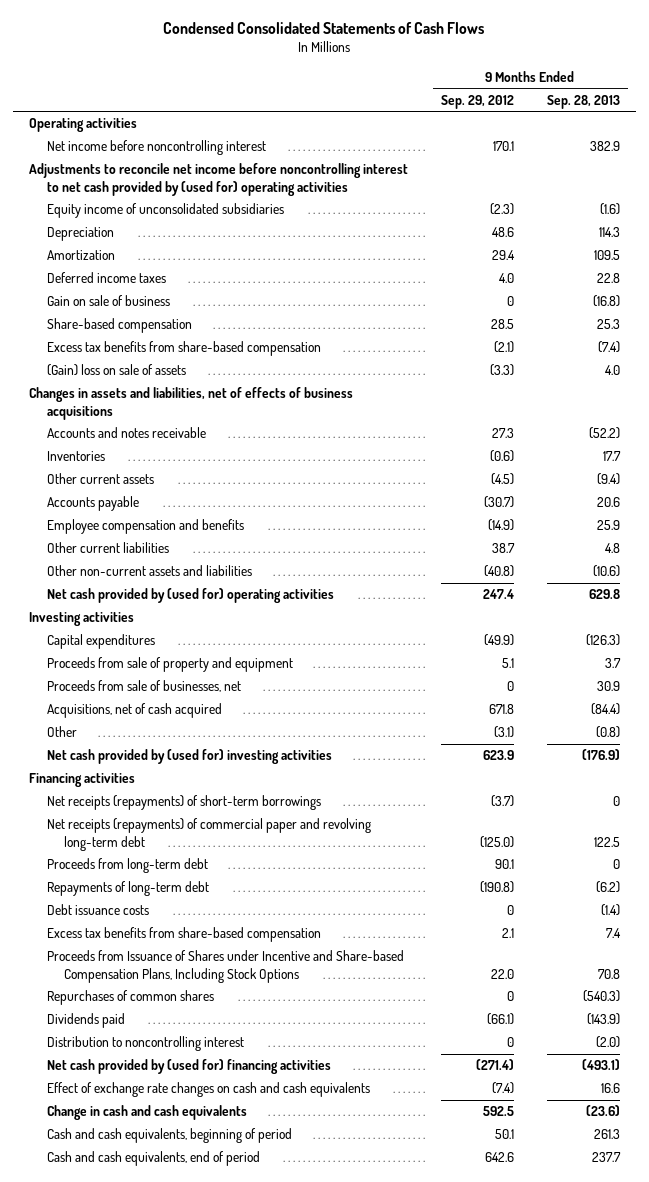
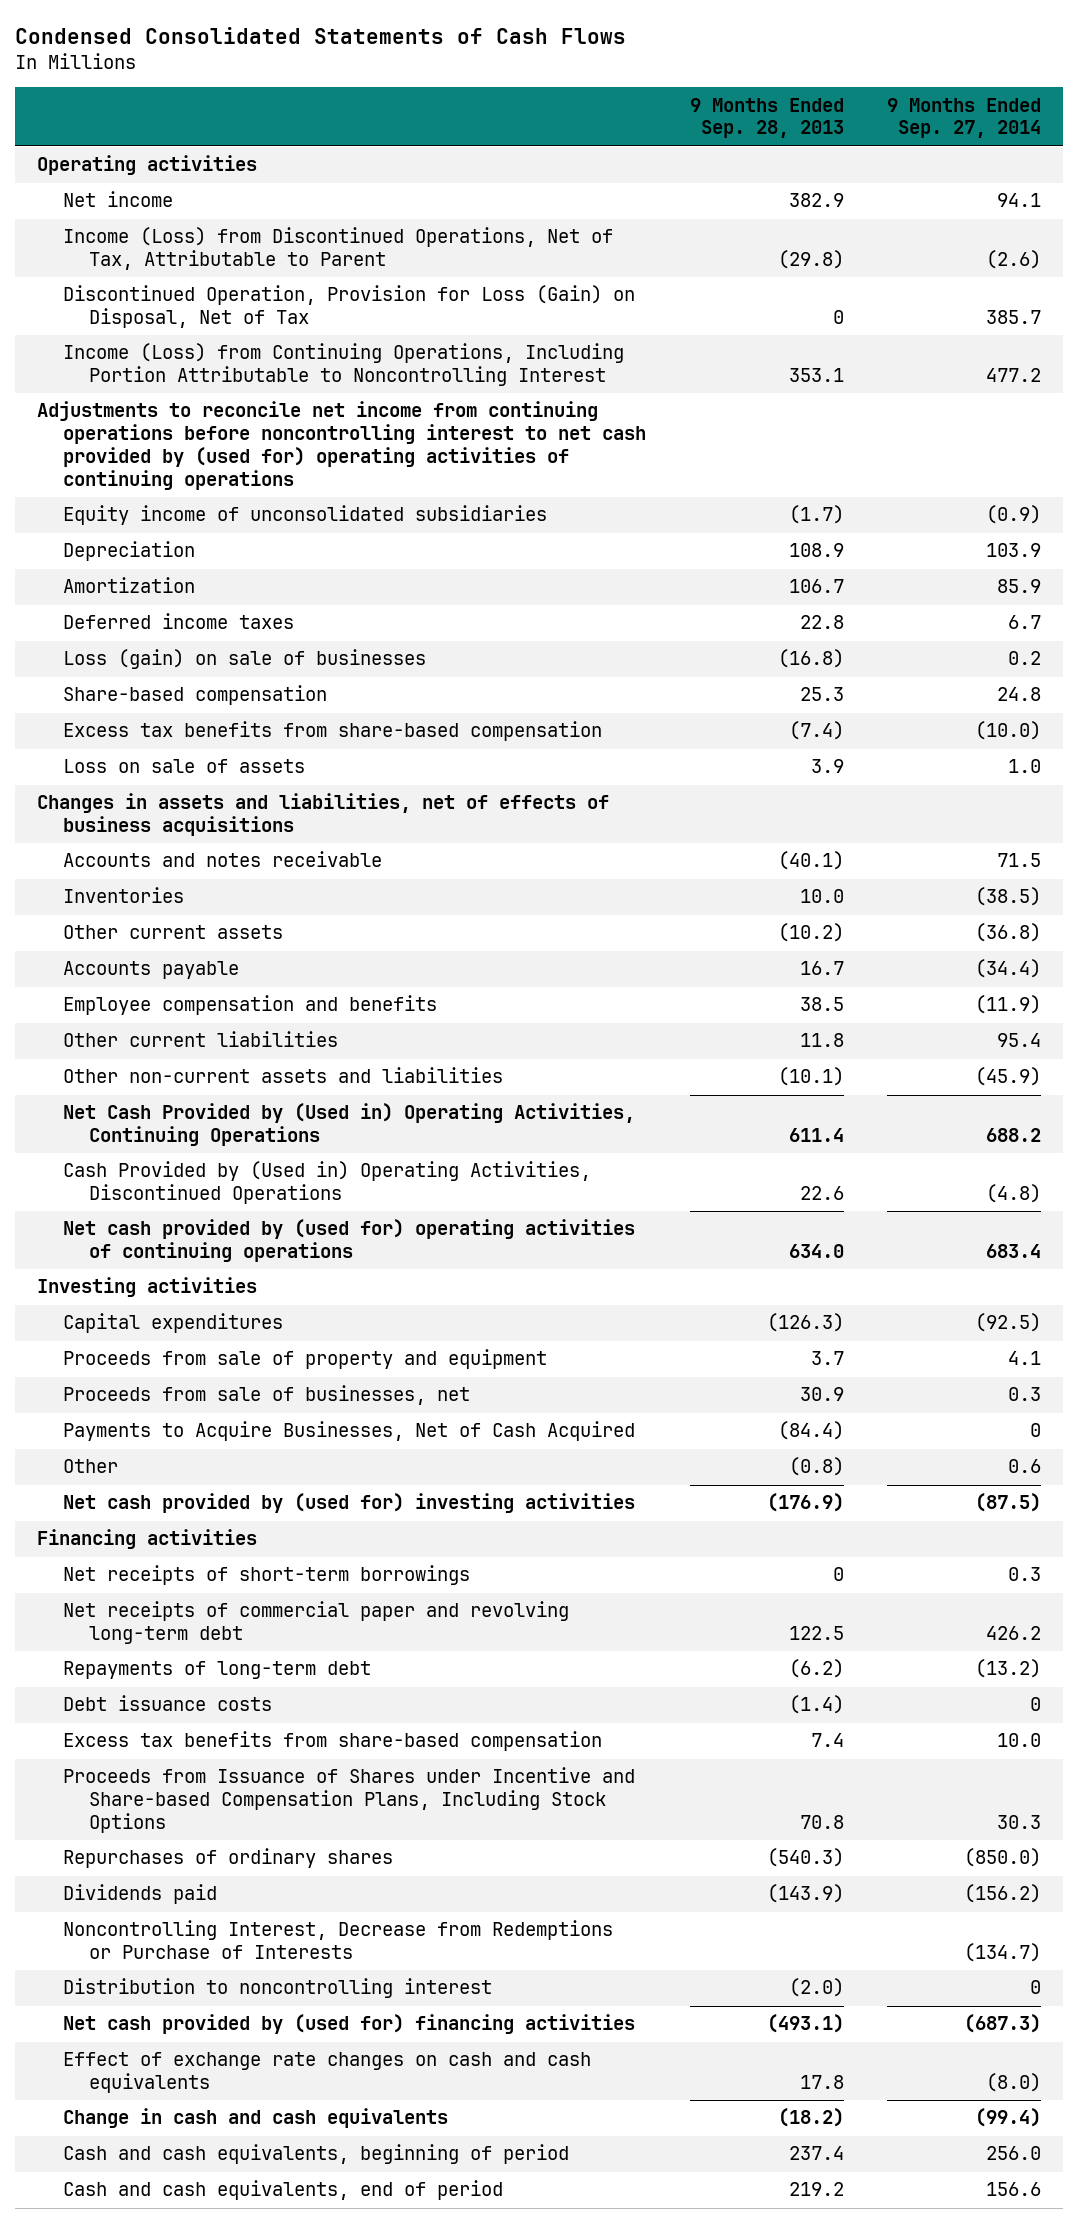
- | 9 Months Ended Sep. 29, 2012 | 9 Months Ended Sep. 28, 2013
+ | 9 Months Ended Sep. 28, 2013 | 9 Months Ended Sep. 27, 2014
- Net income before noncontrolling interest | 170.1 | 382.9
- Adjustments to reconcile net income before noncontrolling interest to net cash provided by (used for) operating activities
- Equity income of unconsolidated subsidiaries | (2.3) | (1.6)
- Depreciation | 48.6 | 114.3
- Amortization | 29.4 | 109.5
+ Net income | 382.9 | 94.1
+ Income (Loss) from Discontinued Operations, Net of Tax, Attributable to Parent | (29.8) | (2.6)
+ Discontinued Operation, Provision for Loss (Gain) on Disposal, Net of Tax | 0 | 385.7
+ Income (Loss) from Continuing Operations, Including Portion Attributable to Noncontrolling Interest | 353.1 | 477.2
+ Adjustments to reconcile net income from continuing operations before noncontrolling interest to net cash provided by (used for) operating activities of continuing operations
+ Equity income of unconsolidated subsidiaries | (1.7) | (0.9)
+ Depreciation | 108.9 | 103.9
+ Amortization | 106.7 | 85.9
- Gain on sale of business | 0 | (16.8)
+ Loss (gain) on sale of businesses | (16.8) | 0.2
- (Gain) loss on sale of assets | (3.3) | 4.0
+ Loss on sale of assets | 3.9 | 1.0
- Accounts and notes receivable | 27.3 | (52.2)
- Inventories | (0.6) | 17.7
- Other current assets | (4.5) | (9.4)
- Accounts payable | (30.7) | 20.6
- Employee compensation and benefits | (14.9) | 25.9
- Other current liabilities | 38.7 | 4.8
- Other non-current assets and liabilities | (40.8) | (10.6)
- Net cash provided by (used for) operating activities | 247.4 | 629.8
+ Accounts and notes receivable | (40.1) | 71.5
+ Inventories | 10.0 | (38.5)
+ Other current assets | (10.2) | (36.8)
+ Accounts payable | 16.7 | (34.4)
+ Employee compensation and benefits | 38.5 | (11.9)
+ Other current liabilities | 11.8 | 95.4
+ Other non-current assets and liabilities | (10.1) | (45.9)
+ Net Cash Provided by (Used in) Operating Activities, Continuing Operations | 611.4 | 688.2
+ Cash Provided by (Used in) Operating Activities, Discontinued Operations | 22.6 | (4.8)
+ Net cash provided by (used for) operating activities of continuing operations | 634.0 | 683.4
- Acquisitions, net of cash acquired | 671.8 | (84.4)
+ Payments to Acquire Businesses, Net of Cash Acquired | (84.4) | 0
- Net receipts (repayments) of short-term borrowings | (3.7) | 0
- Net receipts (repayments) of commercial paper and revolving long-term debt | (125.0) | 122.5
- Proceeds from long-term debt | 90.1 | 0
+ Net receipts of short-term borrowings | 0 | 0.3
+ Net receipts of commercial paper and revolving long-term debt | 122.5 | 426.2
- Repurchases of common shares | 0 | (540.3)
+ Repurchases of ordinary shares | (540.3) | (850.0)
+ Noncontrolling Interest, Decrease from Redemptions or Purchase of Interests | | (134.7)
- Effect of exchange rate changes on cash and cash equivalents | (7.4) | 16.6
- Change in cash and cash equivalents | 592.5 | (23.6)
- Cash and cash equivalents, beginning of period | 50.1 | 261.3
- Cash and cash equivalents, end of period | 642.6 | 237.7
+ Effect of exchange rate changes on cash and cash equivalents | 17.8 | (8.0)
+ Change in cash and cash equivalents | (18.2) | (99.4)
+ Cash and cash equivalents, beginning of period | 237.4 | 256.0
+ Cash and cash equivalents, end of period | 219.2 | 156.6

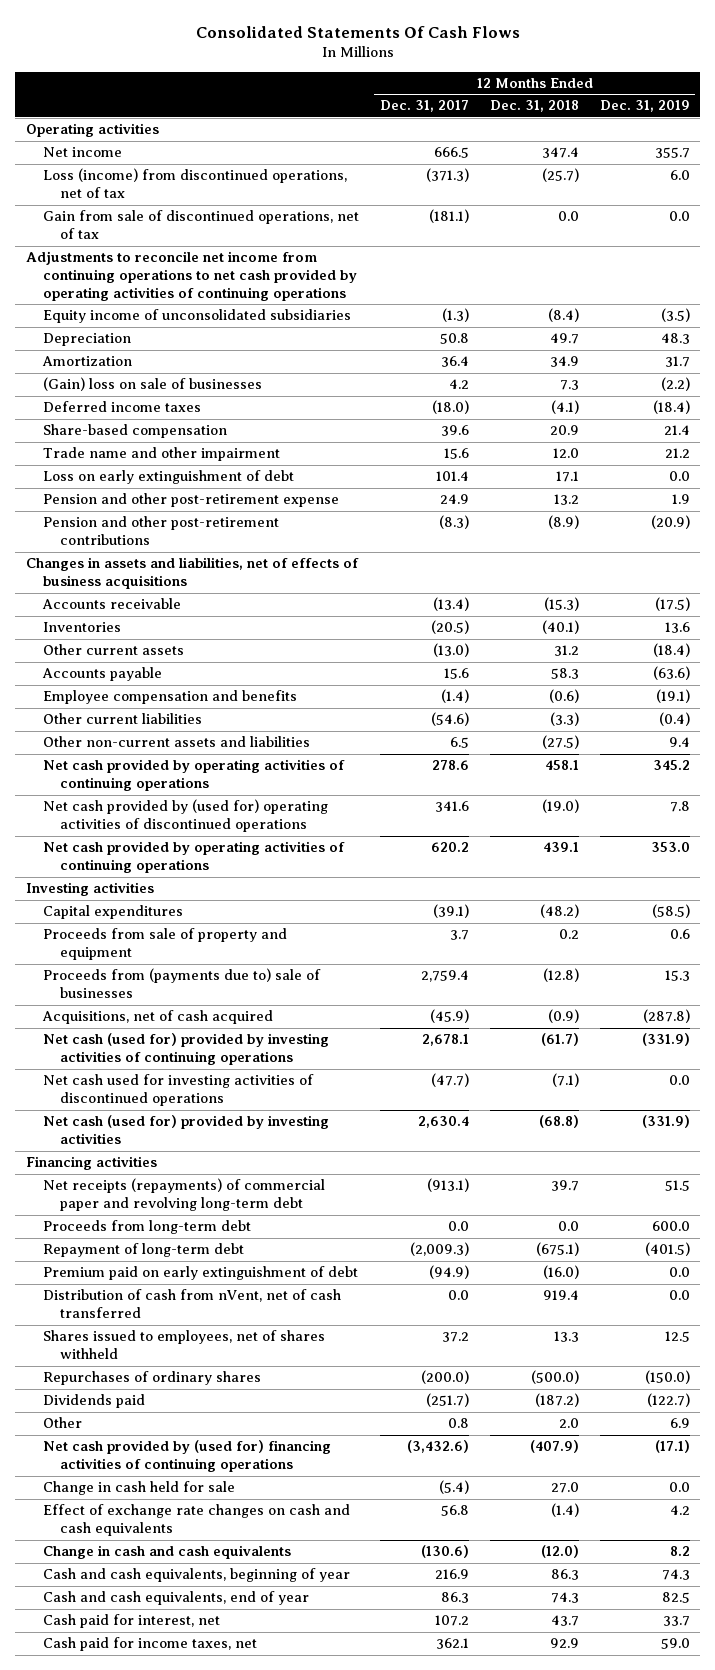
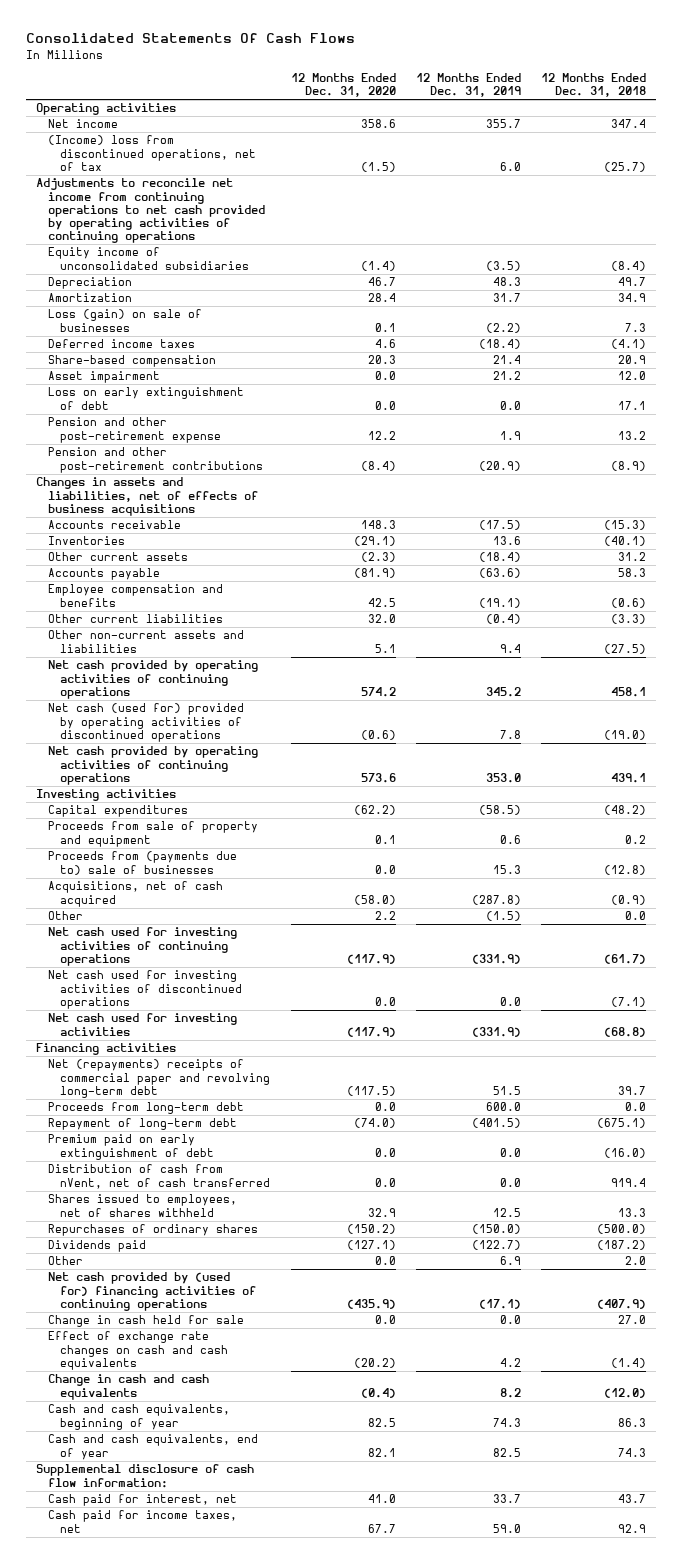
- | 12 Months Ended Dec. 31, 2017 | 12 Months Ended Dec. 31, 2018 | 12 Months Ended Dec. 31, 2019
+ | 12 Months Ended Dec. 31, 2020 | 12 Months Ended Dec. 31, 2019 | 12 Months Ended Dec. 31, 2018
- Loss (income) from discontinued operations, net of tax | (371.3) | (25.7) | 6.0
- Gain from sale of discontinued operations, net of tax | (181.1) | 0.0 | 0.0
+ (Income) loss from discontinued operations, net of tax | (1.5) | 6.0 | (25.7)
- (Gain) loss on sale of businesses | 4.2 | 7.3 | (2.2)
+ Loss (gain) on sale of businesses | 0.1 | (2.2) | 7.3
- Trade name and other impairment | 15.6 | 12.0 | 21.2
+ Asset impairment | 0.0 | 21.2 | 12.0
- Net cash provided by (used for) operating activities of discontinued operations | 341.6 | (19.0) | 7.8
+ Net cash (used for) provided by operating activities of discontinued operations | (0.6) | 7.8 | (19.0)
- Net cash (used for) provided by investing activities of continuing operations | 2,678.1 | (61.7) | (331.9)
+ Other | 2.2 | (1.5) | 0.0
+ Net cash used for investing activities of continuing operations | (117.9) | (331.9) | (61.7)
- Net cash (used for) provided by investing activities | 2,630.4 | (68.8) | (331.9)
+ Net cash used for investing activities | (117.9) | (331.9) | (68.8)
- Net receipts (repayments) of commercial paper and revolving long-term debt | (913.1) | 39.7 | 51.5
+ Net (repayments) receipts of commercial paper and revolving long-term debt | (117.5) | 51.5 | 39.7
+ Supplemental disclosure of cash flow information:

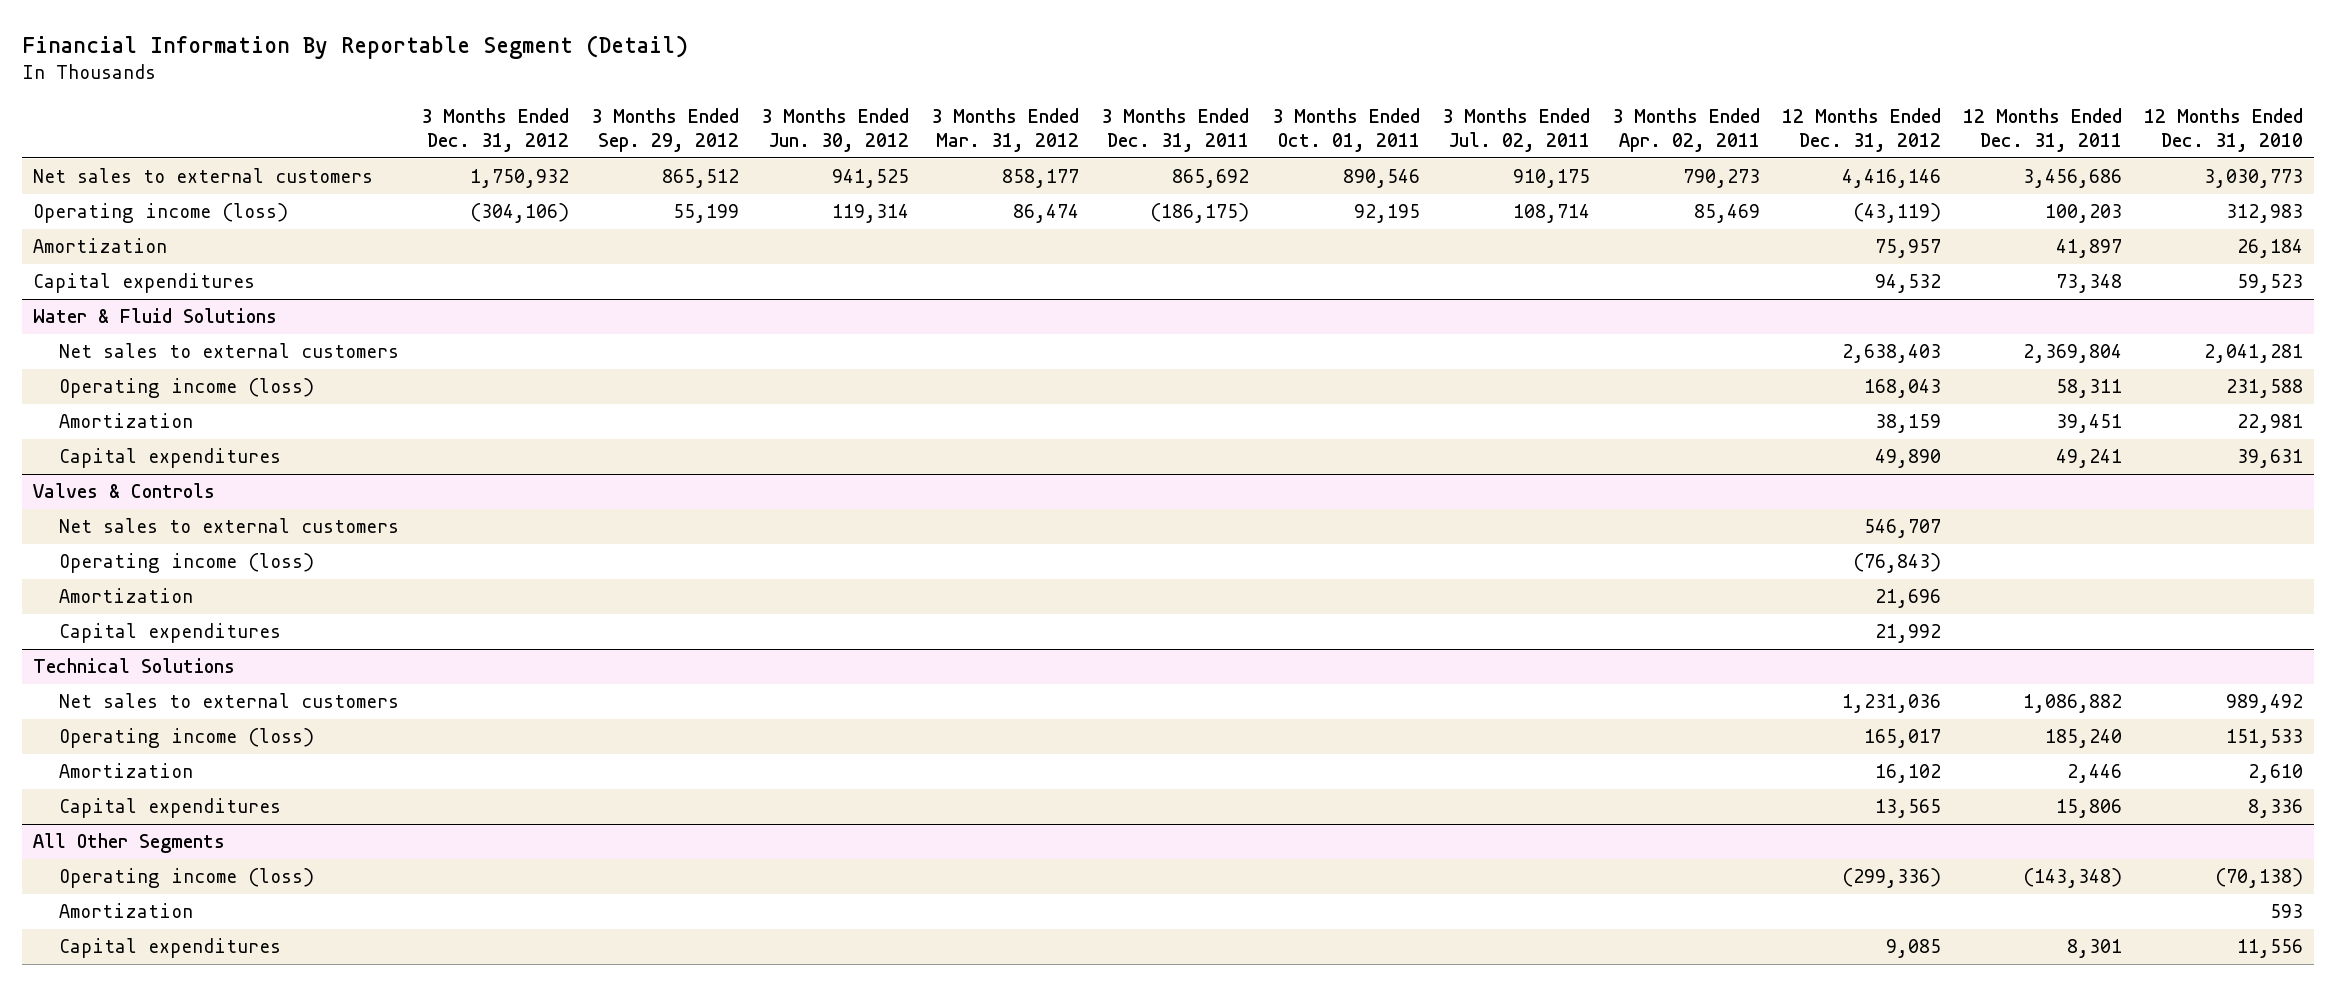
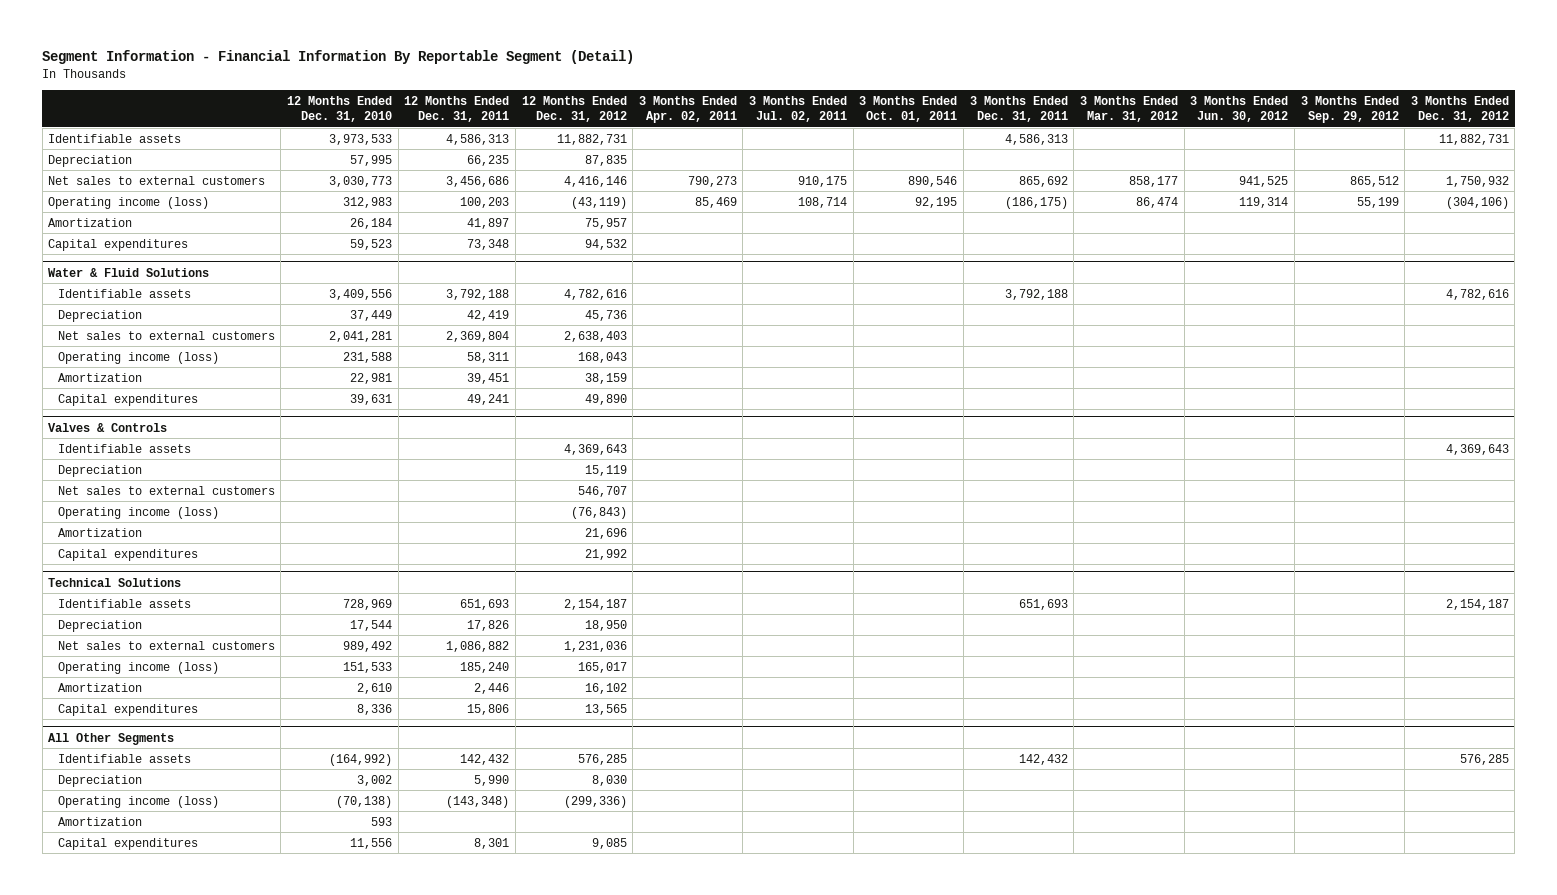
- Financial Information By Reportable Segment (Detail)
+ Segment Information - Financial Information By Reportable Segment (Detail)
- | 3 Months Ended Dec. 31, 2012 | 3 Months Ended Sep. 29, 2012 | 3 Months Ended Jun. 30, 2012 | 3 Months Ended Mar. 31, 2012 | 3 Months Ended Dec. 31, 2011 | 3 Months Ended Oct. 01, 2011 | 3 Months Ended Jul. 02, 2011 | 3 Months Ended Apr. 02, 2011 | 12 Months Ended Dec. 31, 2012 | 12 Months Ended Dec. 31, 2011 | 12 Months Ended Dec. 31, 2010
+ | 12 Months Ended Dec. 31, 2010 | 12 Months Ended Dec. 31, 2011 | 12 Months Ended Dec. 31, 2012 | 3 Months Ended Apr. 02, 2011 | 3 Months Ended Jul. 02, 2011 | 3 Months Ended Oct. 01, 2011 | 3 Months Ended Dec. 31, 2011 | 3 Months Ended Mar. 31, 2012 | 3 Months Ended Jun. 30, 2012 | 3 Months Ended Sep. 29, 2012 | 3 Months Ended Dec. 31, 2012
+ Identifiable assets | 3,973,533 | 4,586,313 | 11,882,731 | | | | 4,586,313 | | | | 11,882,731
+ Depreciation | 57,995 | 66,235 | 87,835 | | | | | | | |
@ Water & Fluid Solutions
+ Identifiable assets | 3,409,556 | 3,792,188 | 4,782,616 | | | | 3,792,188 | | | | 4,782,616
+ Depreciation | 37,449 | 42,419 | 45,736 | | | | | | | |
@ Valves & Controls
+ Identifiable assets | | | 4,369,643 | | | | | | | | 4,369,643
+ Depreciation | | | 15,119 | | | | | | | |
@ Technical Solutions
+ Identifiable assets | 728,969 | 651,693 | 2,154,187 | | | | 651,693 | | | | 2,154,187
+ Depreciation | 17,544 | 17,826 | 18,950 | | | | | | | |
@ All Other Segments
+ Identifiable assets | (164,992) | 142,432 | 576,285 | | | | 142,432 | | | | 576,285
+ Depreciation | 3,002 | 5,990 | 8,030 | | | | | | | |

